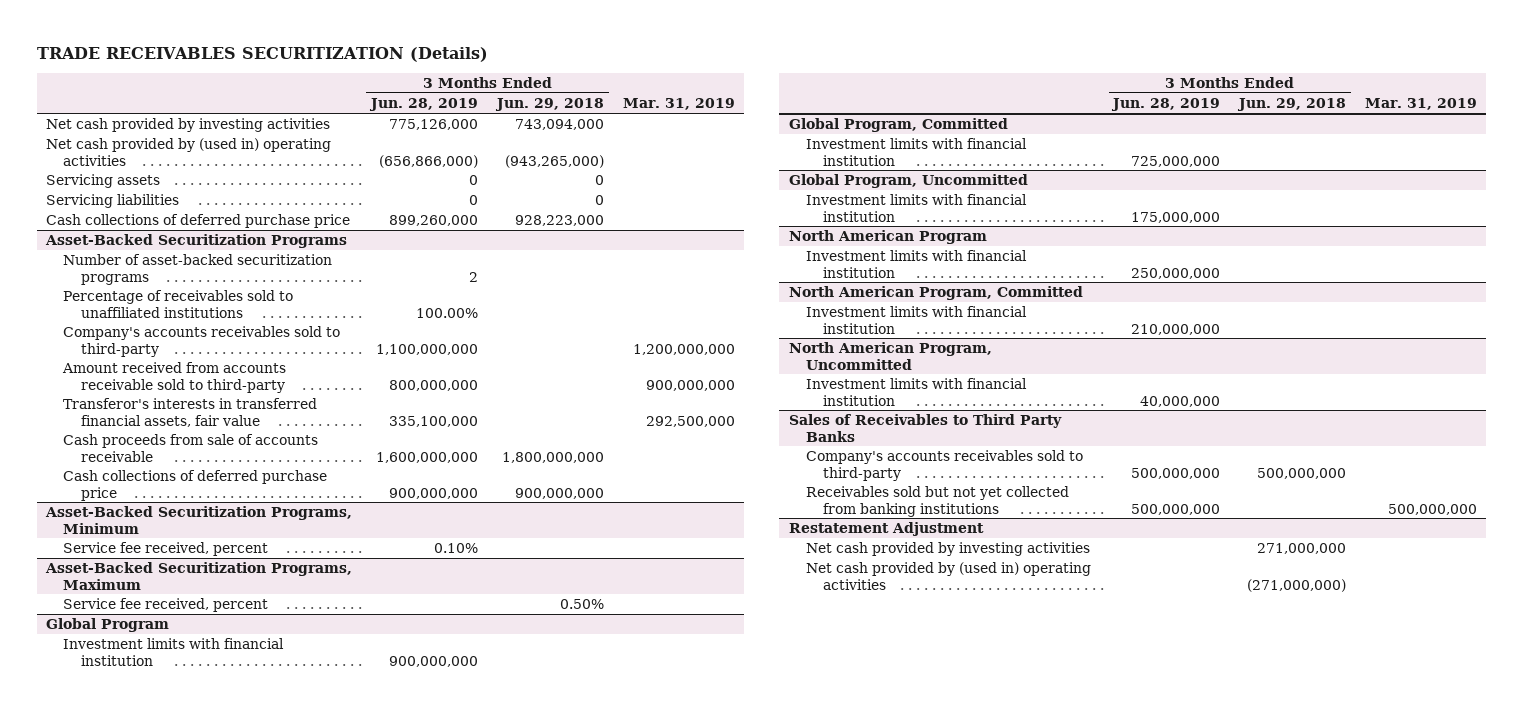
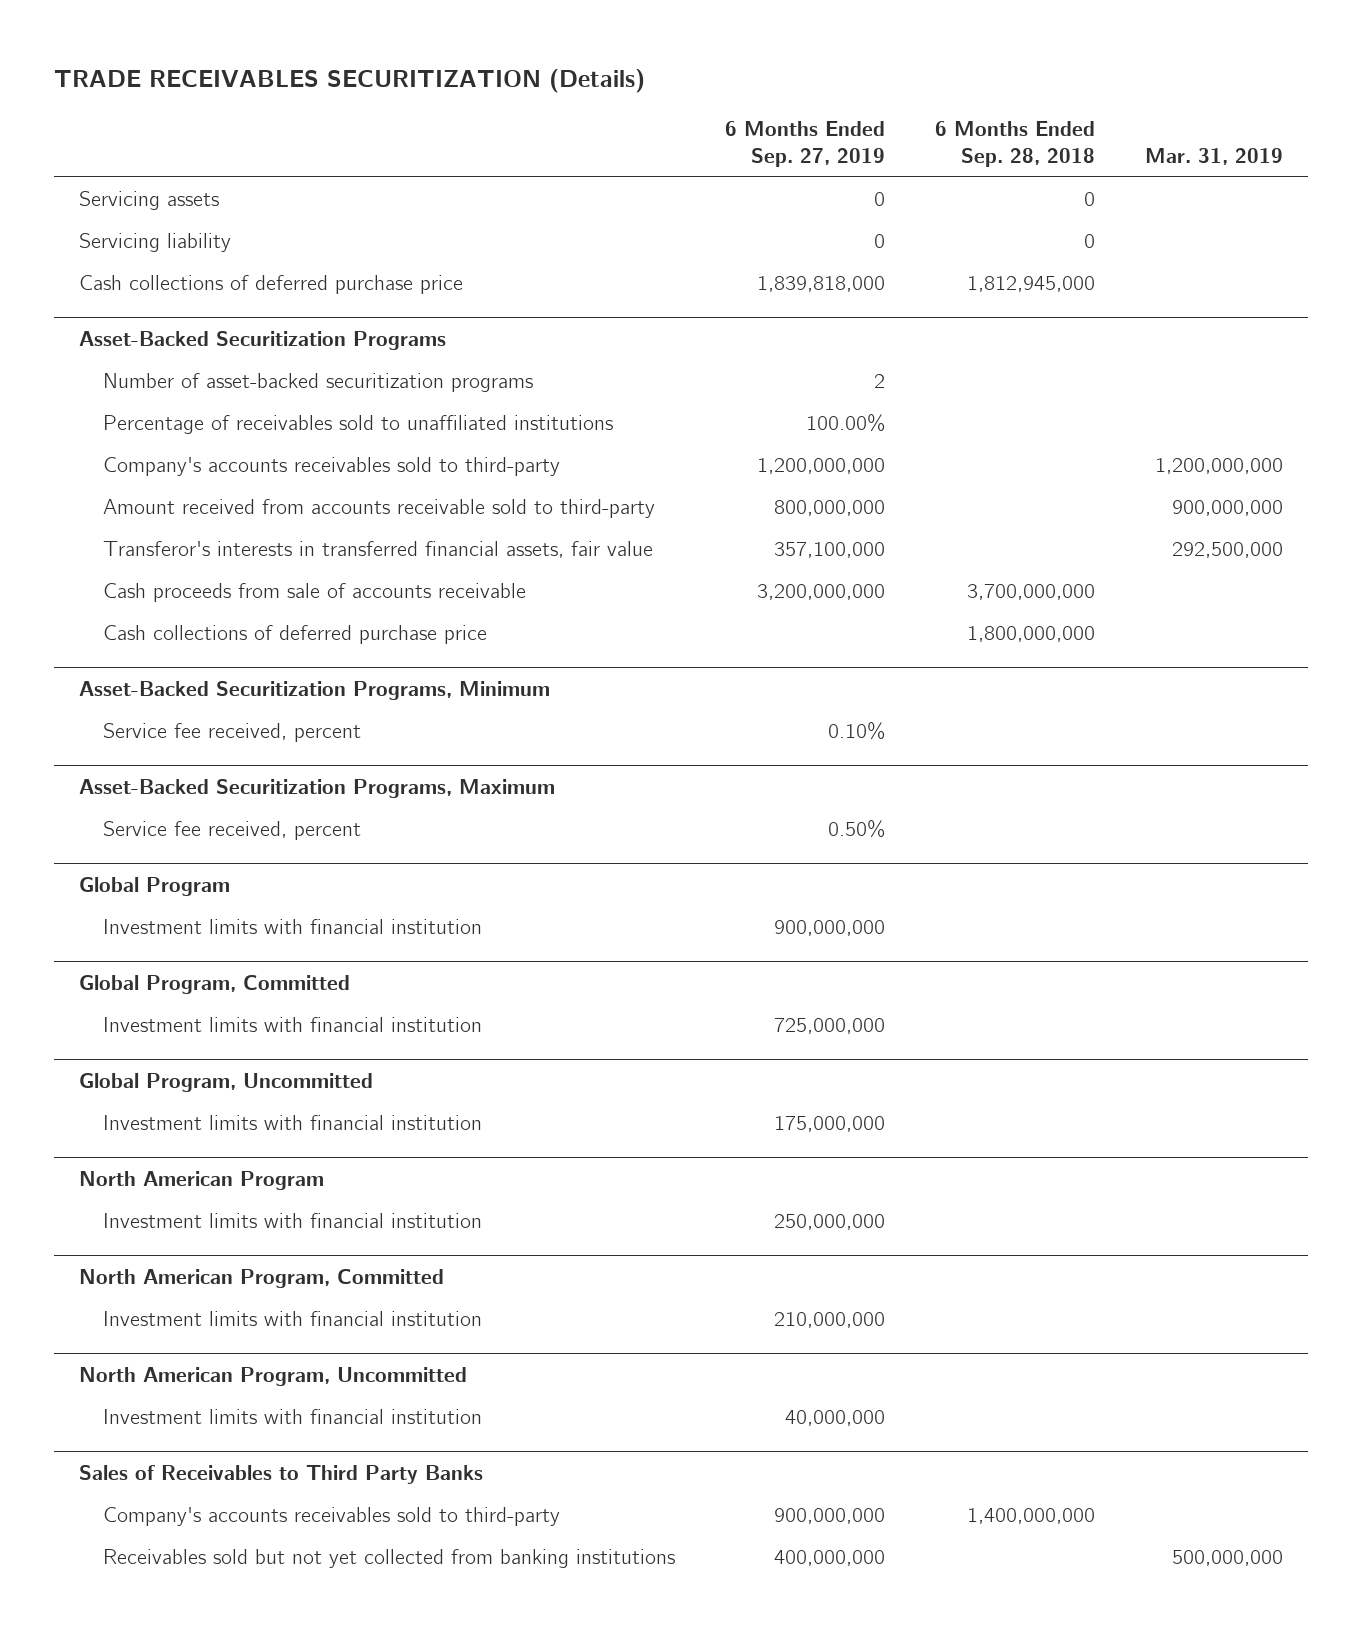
- | 3 Months Ended Jun. 28, 2019 | 3 Months Ended Jun. 29, 2018 | Mar. 31, 2019
+ | 6 Months Ended Sep. 27, 2019 | 6 Months Ended Sep. 28, 2018 | Mar. 31, 2019
- Net cash provided by investing activities | 775,126,000 | 743,094,000 |
- Net cash provided by (used in) operating activities | (656,866,000) | (943,265,000) |
- Servicing liabilities | 0 | 0 |
+ Servicing liability | 0 | 0 |
- Restatement Adjustment
- Net cash provided by investing activities | | 271,000,000 |
- Net cash provided by (used in) operating activities | | (271,000,000) |

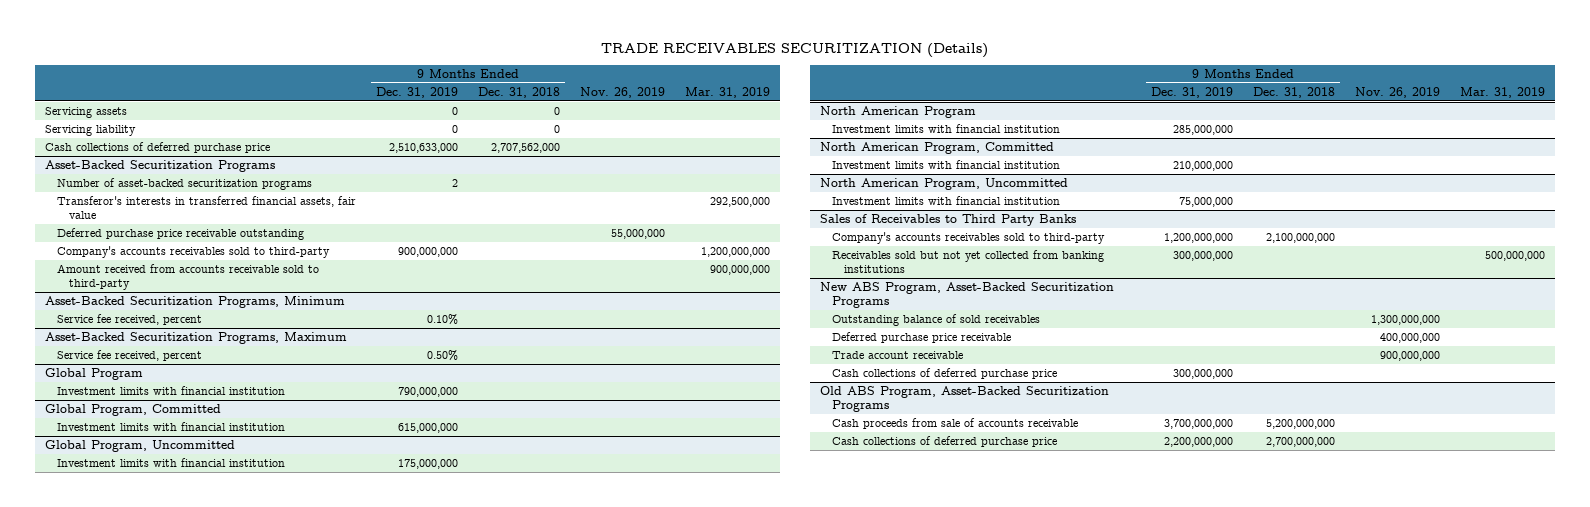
- | 6 Months Ended Sep. 27, 2019 | 6 Months Ended Sep. 28, 2018 | Mar. 31, 2019
+ | 9 Months Ended Dec. 31, 2019 | 9 Months Ended Dec. 31, 2018 | Nov. 26, 2019 | Mar. 31, 2019
@ Asset-Backed Securitization Programs
- Percentage of receivables sold to unaffiliated institutions | 100.00% | |
moved up: Transferor's interests in transferred financial assets, fair value | | | | 292,500,000
+ Deferred purchase price receivable outstanding | | | 55,000,000 |
- Cash proceeds from sale of accounts receivable | 3,200,000,000 | 3,700,000,000 |
- Cash collections of deferred purchase price | | 1,800,000,000 |
+ New ABS Program, Asset-Backed Securitization Programs
+ Outstanding balance of sold receivables | | | 1,300,000,000 |
+ Deferred purchase price receivable | | | 400,000,000 |
+ Trade account receivable | | | 900,000,000 |
+ Cash collections of deferred purchase price | 300,000,000 | | |
+ Old ABS Program, Asset-Backed Securitization Programs
+ Cash proceeds from sale of accounts receivable | 3,700,000,000 | 5,200,000,000 | |
+ Cash collections of deferred purchase price | 2,200,000,000 | 2,700,000,000 | |

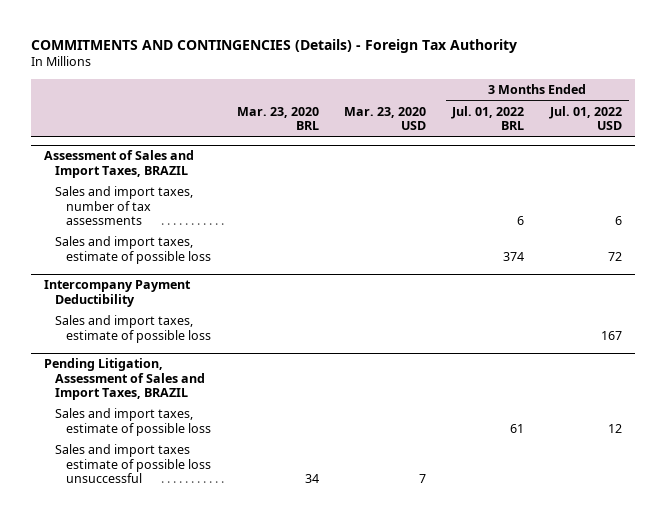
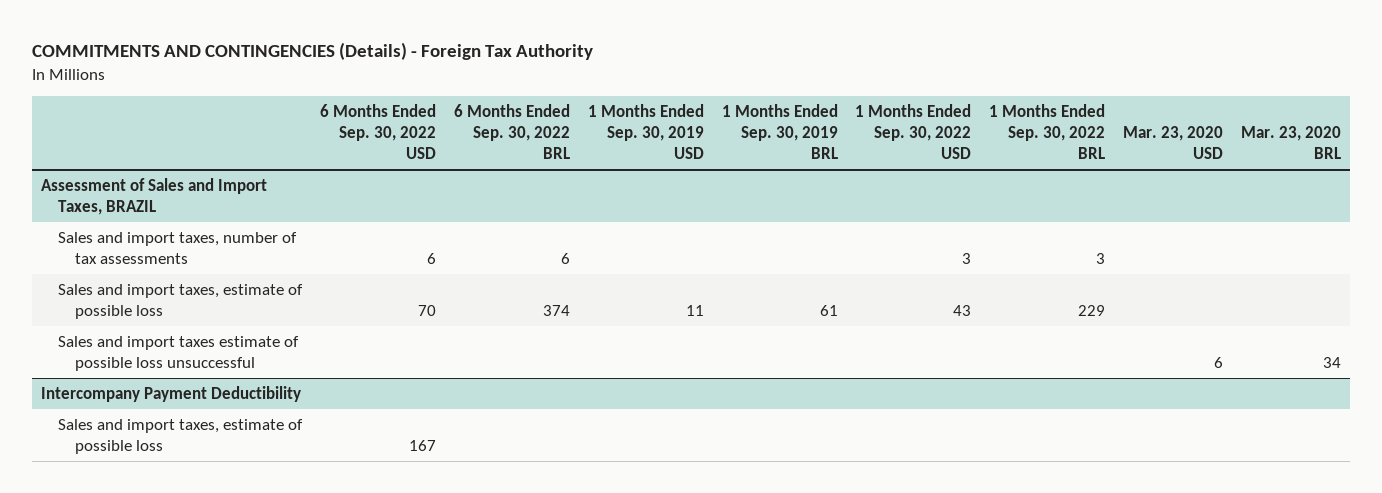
- | Mar. 23, 2020 BRL | Mar. 23, 2020 USD | 3 Months Ended Jul. 01, 2022 BRL | 3 Months Ended Jul. 01, 2022 USD
+ | 6 Months Ended Sep. 30, 2022 USD | 6 Months Ended Sep. 30, 2022 BRL | 1 Months Ended Sep. 30, 2019 USD | 1 Months Ended Sep. 30, 2019 BRL | 1 Months Ended Sep. 30, 2022 USD | 1 Months Ended Sep. 30, 2022 BRL | Mar. 23, 2020 USD | Mar. 23, 2020 BRL
@ Assessment of Sales and Import Taxes, BRAZIL
+ Sales and import taxes estimate of possible loss unsuccessful | | | | | | | 6 | 34
- Pending Litigation, Assessment of Sales and Import Taxes, BRAZIL
- Sales and import taxes, estimate of possible loss | | | 61 | 12
- Sales and import taxes estimate of possible loss unsuccessful | 34 | 7 | |

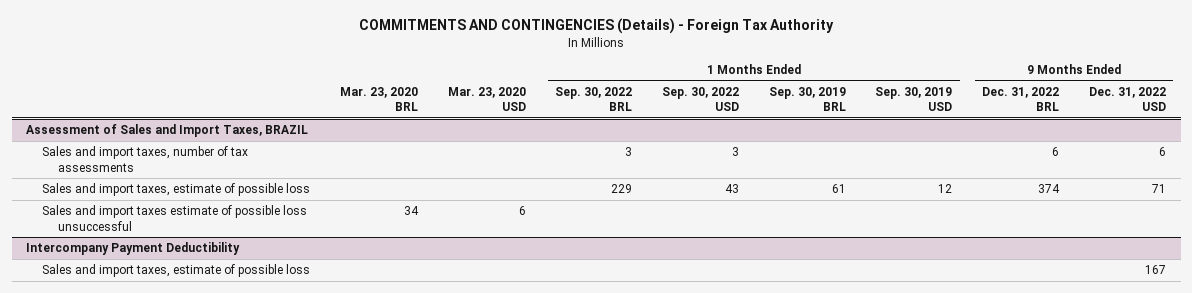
- | 6 Months Ended Sep. 30, 2022 USD | 6 Months Ended Sep. 30, 2022 BRL | 1 Months Ended Sep. 30, 2019 USD | 1 Months Ended Sep. 30, 2019 BRL | 1 Months Ended Sep. 30, 2022 USD | 1 Months Ended Sep. 30, 2022 BRL | Mar. 23, 2020 USD | Mar. 23, 2020 BRL
+ | Mar. 23, 2020 BRL | Mar. 23, 2020 USD | 1 Months Ended Sep. 30, 2022 BRL | 1 Months Ended Sep. 30, 2022 USD | 1 Months Ended Sep. 30, 2019 BRL | 1 Months Ended Sep. 30, 2019 USD | 9 Months Ended Dec. 31, 2022 BRL | 9 Months Ended Dec. 31, 2022 USD
@ Assessment of Sales and Import Taxes, BRAZIL
- Sales and import taxes, estimate of possible loss | 70 | 374 | 11 | 61 | 43 | 229 | |
+ Sales and import taxes, estimate of possible loss | | | 229 | 43 | 61 | 12 | 374 | 71

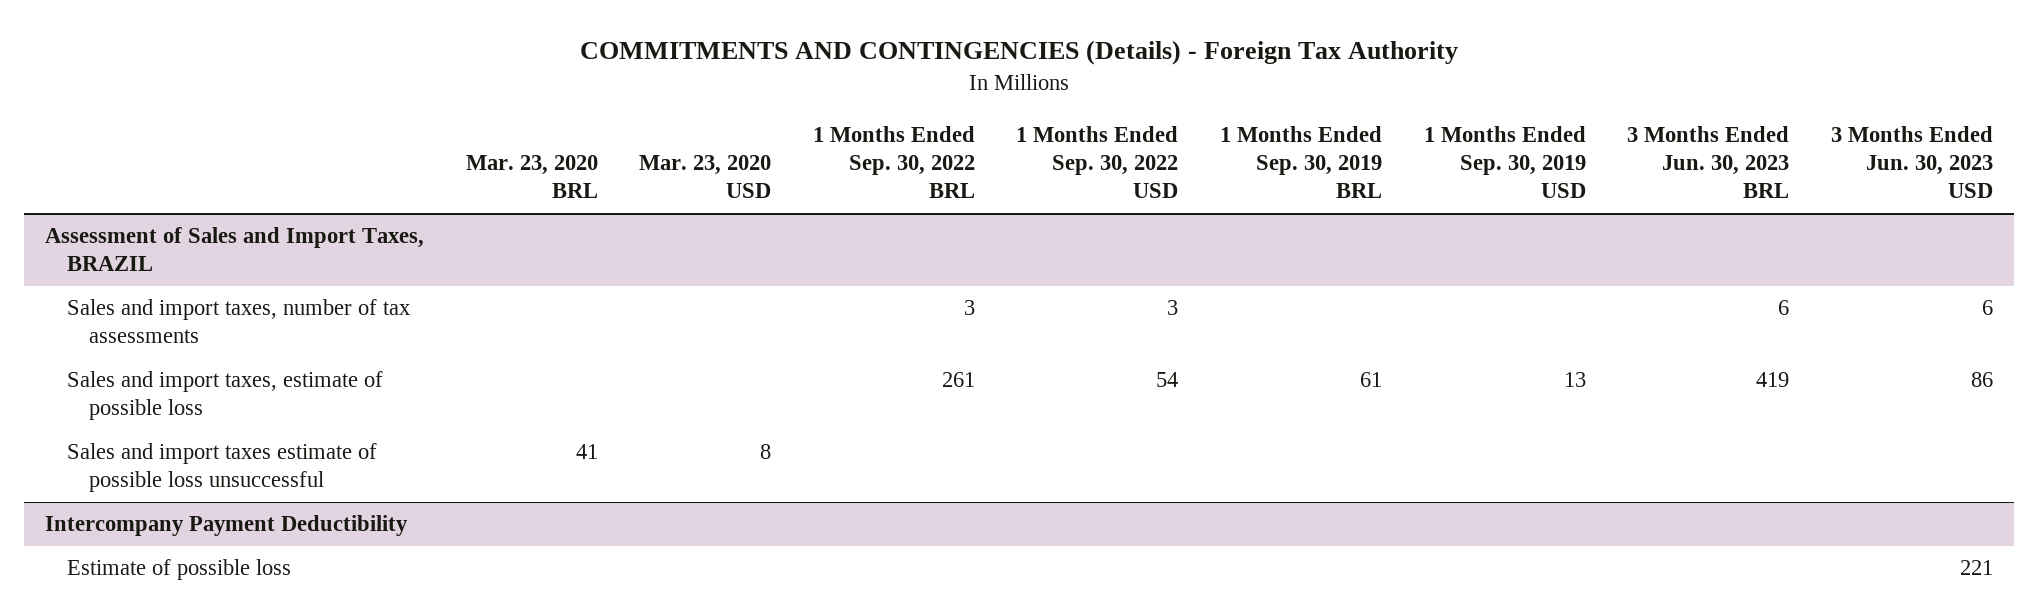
- | Mar. 23, 2020 BRL | Mar. 23, 2020 USD | 1 Months Ended Sep. 30, 2022 BRL | 1 Months Ended Sep. 30, 2022 USD | 1 Months Ended Sep. 30, 2019 BRL | 1 Months Ended Sep. 30, 2019 USD | 9 Months Ended Dec. 31, 2022 BRL | 9 Months Ended Dec. 31, 2022 USD
+ | Mar. 23, 2020 BRL | Mar. 23, 2020 USD | 1 Months Ended Sep. 30, 2022 BRL | 1 Months Ended Sep. 30, 2022 USD | 1 Months Ended Sep. 30, 2019 BRL | 1 Months Ended Sep. 30, 2019 USD | 3 Months Ended Jun. 30, 2023 BRL | 3 Months Ended Jun. 30, 2023 USD
@ Assessment of Sales and Import Taxes, BRAZIL
- Sales and import taxes, estimate of possible loss | | | 229 | 43 | 61 | 12 | 374 | 71
- Sales and import taxes estimate of possible loss unsuccessful | 34 | 6 | | | | | |
+ Sales and import taxes, estimate of possible loss | | | 261 | 54 | 61 | 13 | 419 | 86
+ Sales and import taxes estimate of possible loss unsuccessful | 41 | 8 | | | | | |
@ Intercompany Payment Deductibility
- Sales and import taxes, estimate of possible loss | | | | | | | | 167
+ Estimate of possible loss | | | | | | | | 221

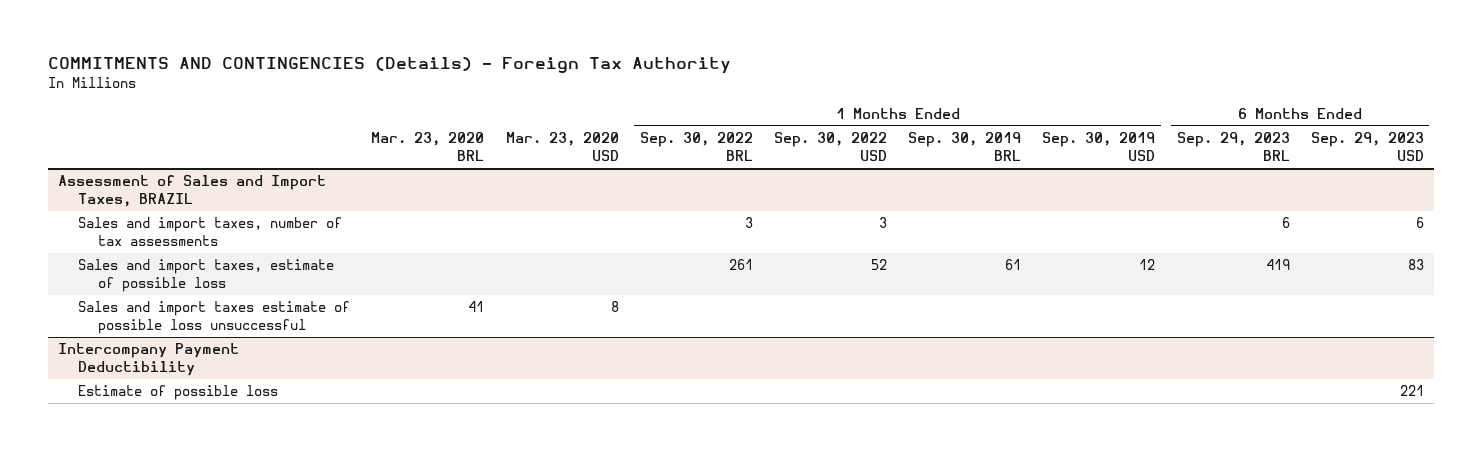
- | Mar. 23, 2020 BRL | Mar. 23, 2020 USD | 1 Months Ended Sep. 30, 2022 BRL | 1 Months Ended Sep. 30, 2022 USD | 1 Months Ended Sep. 30, 2019 BRL | 1 Months Ended Sep. 30, 2019 USD | 3 Months Ended Jun. 30, 2023 BRL | 3 Months Ended Jun. 30, 2023 USD
+ | Mar. 23, 2020 BRL | Mar. 23, 2020 USD | 1 Months Ended Sep. 30, 2022 BRL | 1 Months Ended Sep. 30, 2022 USD | 1 Months Ended Sep. 30, 2019 BRL | 1 Months Ended Sep. 30, 2019 USD | 6 Months Ended Sep. 29, 2023 BRL | 6 Months Ended Sep. 29, 2023 USD
@ Assessment of Sales and Import Taxes, BRAZIL
- Sales and import taxes, estimate of possible loss | | | 261 | 54 | 61 | 13 | 419 | 86
+ Sales and import taxes, estimate of possible loss | | | 261 | 52 | 61 | 12 | 419 | 83

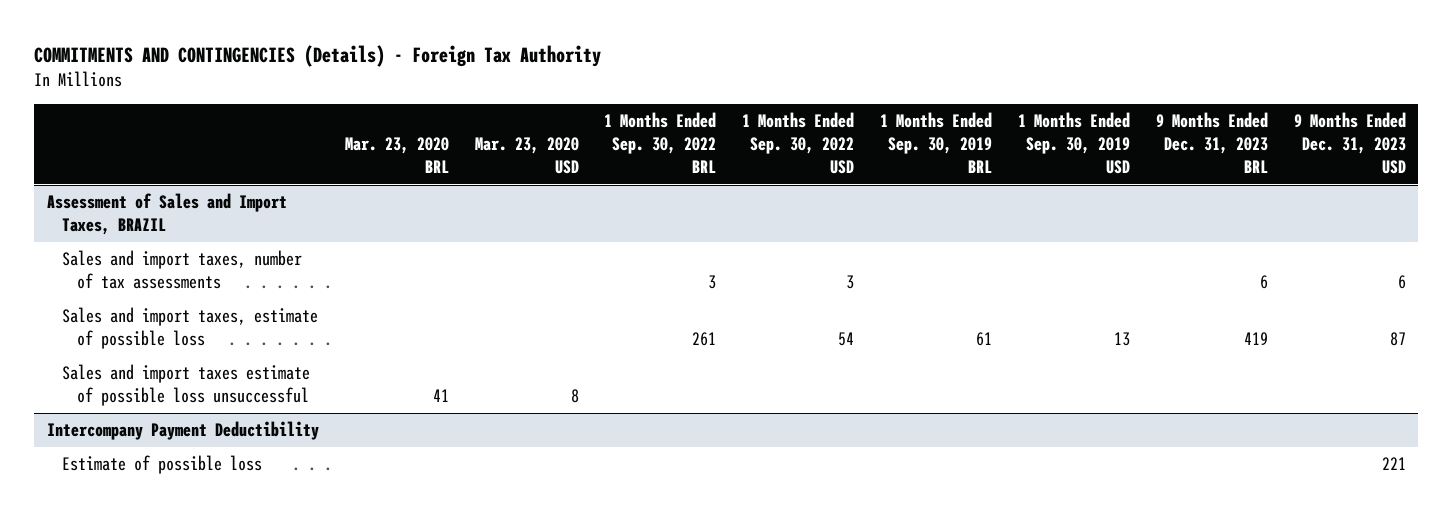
- | Mar. 23, 2020 BRL | Mar. 23, 2020 USD | 1 Months Ended Sep. 30, 2022 BRL | 1 Months Ended Sep. 30, 2022 USD | 1 Months Ended Sep. 30, 2019 BRL | 1 Months Ended Sep. 30, 2019 USD | 6 Months Ended Sep. 29, 2023 BRL | 6 Months Ended Sep. 29, 2023 USD
+ | Mar. 23, 2020 BRL | Mar. 23, 2020 USD | 1 Months Ended Sep. 30, 2022 BRL | 1 Months Ended Sep. 30, 2022 USD | 1 Months Ended Sep. 30, 2019 BRL | 1 Months Ended Sep. 30, 2019 USD | 9 Months Ended Dec. 31, 2023 BRL | 9 Months Ended Dec. 31, 2023 USD
@ Assessment of Sales and Import Taxes, BRAZIL
- Sales and import taxes, estimate of possible loss | | | 261 | 52 | 61 | 12 | 419 | 83
+ Sales and import taxes, estimate of possible loss | | | 261 | 54 | 61 | 13 | 419 | 87

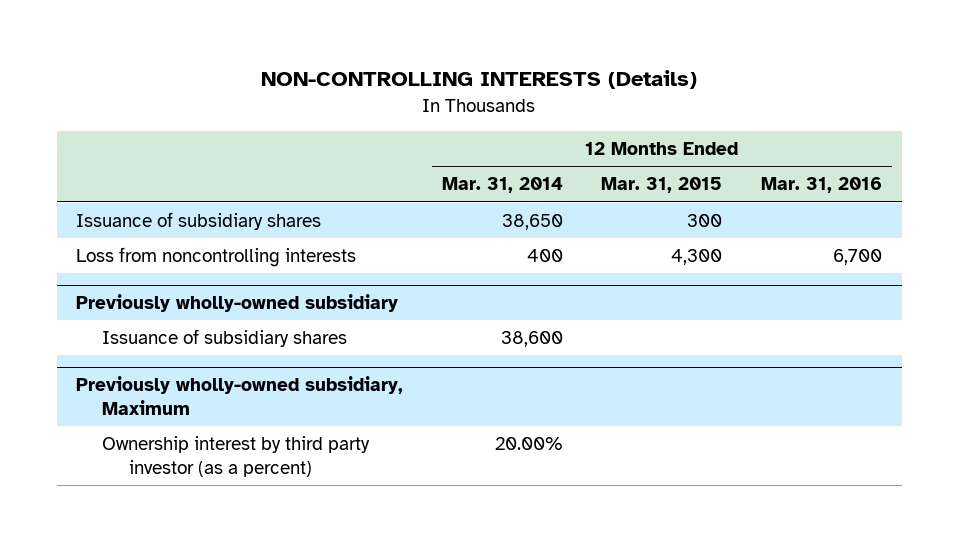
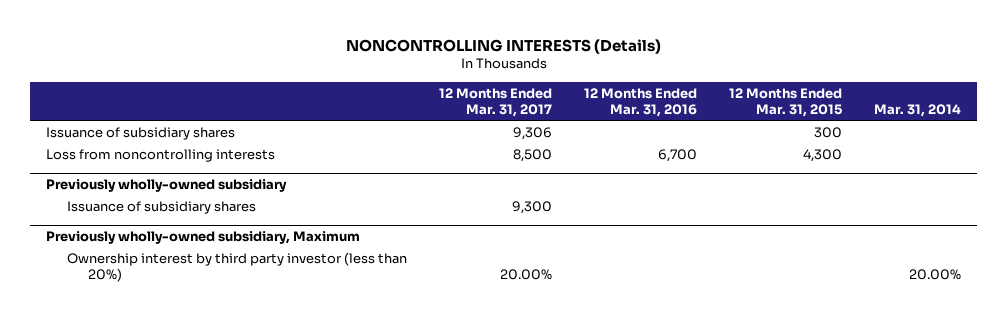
- NON-CONTROLLING INTERESTS (Details)
+ NONCONTROLLING INTERESTS (Details)
- | 12 Months Ended Mar. 31, 2014 | 12 Months Ended Mar. 31, 2015 | 12 Months Ended Mar. 31, 2016
+ | 12 Months Ended Mar. 31, 2017 | 12 Months Ended Mar. 31, 2016 | 12 Months Ended Mar. 31, 2015 | Mar. 31, 2014
@ Previously wholly-owned subsidiary, Maximum
- Ownership interest by third party investor (as a percent) | 20.00% | |
+ Ownership interest by third party investor (less than 20%) | 20.00% | | | 20.00%

